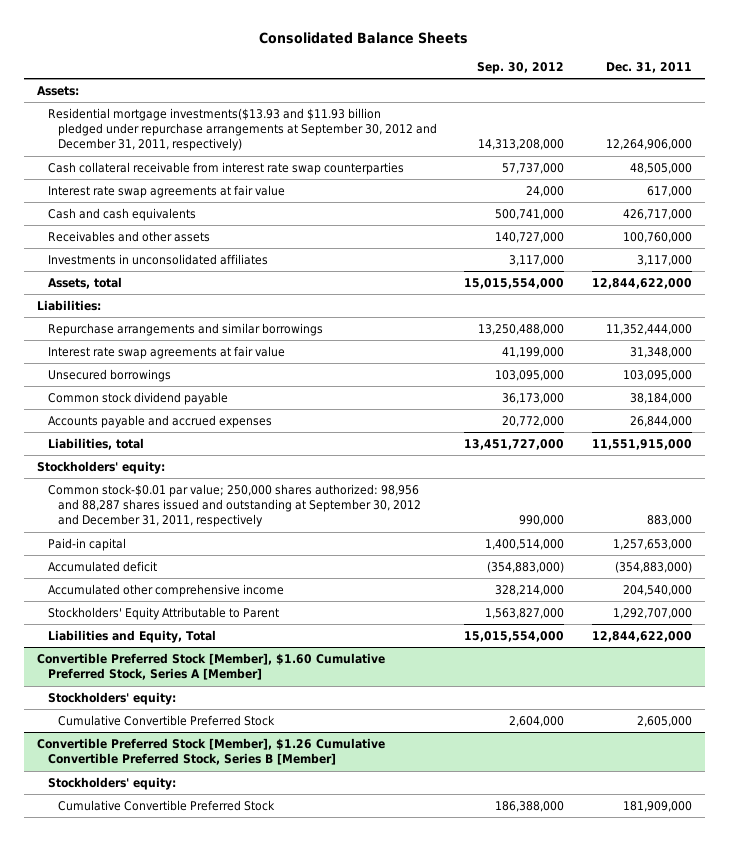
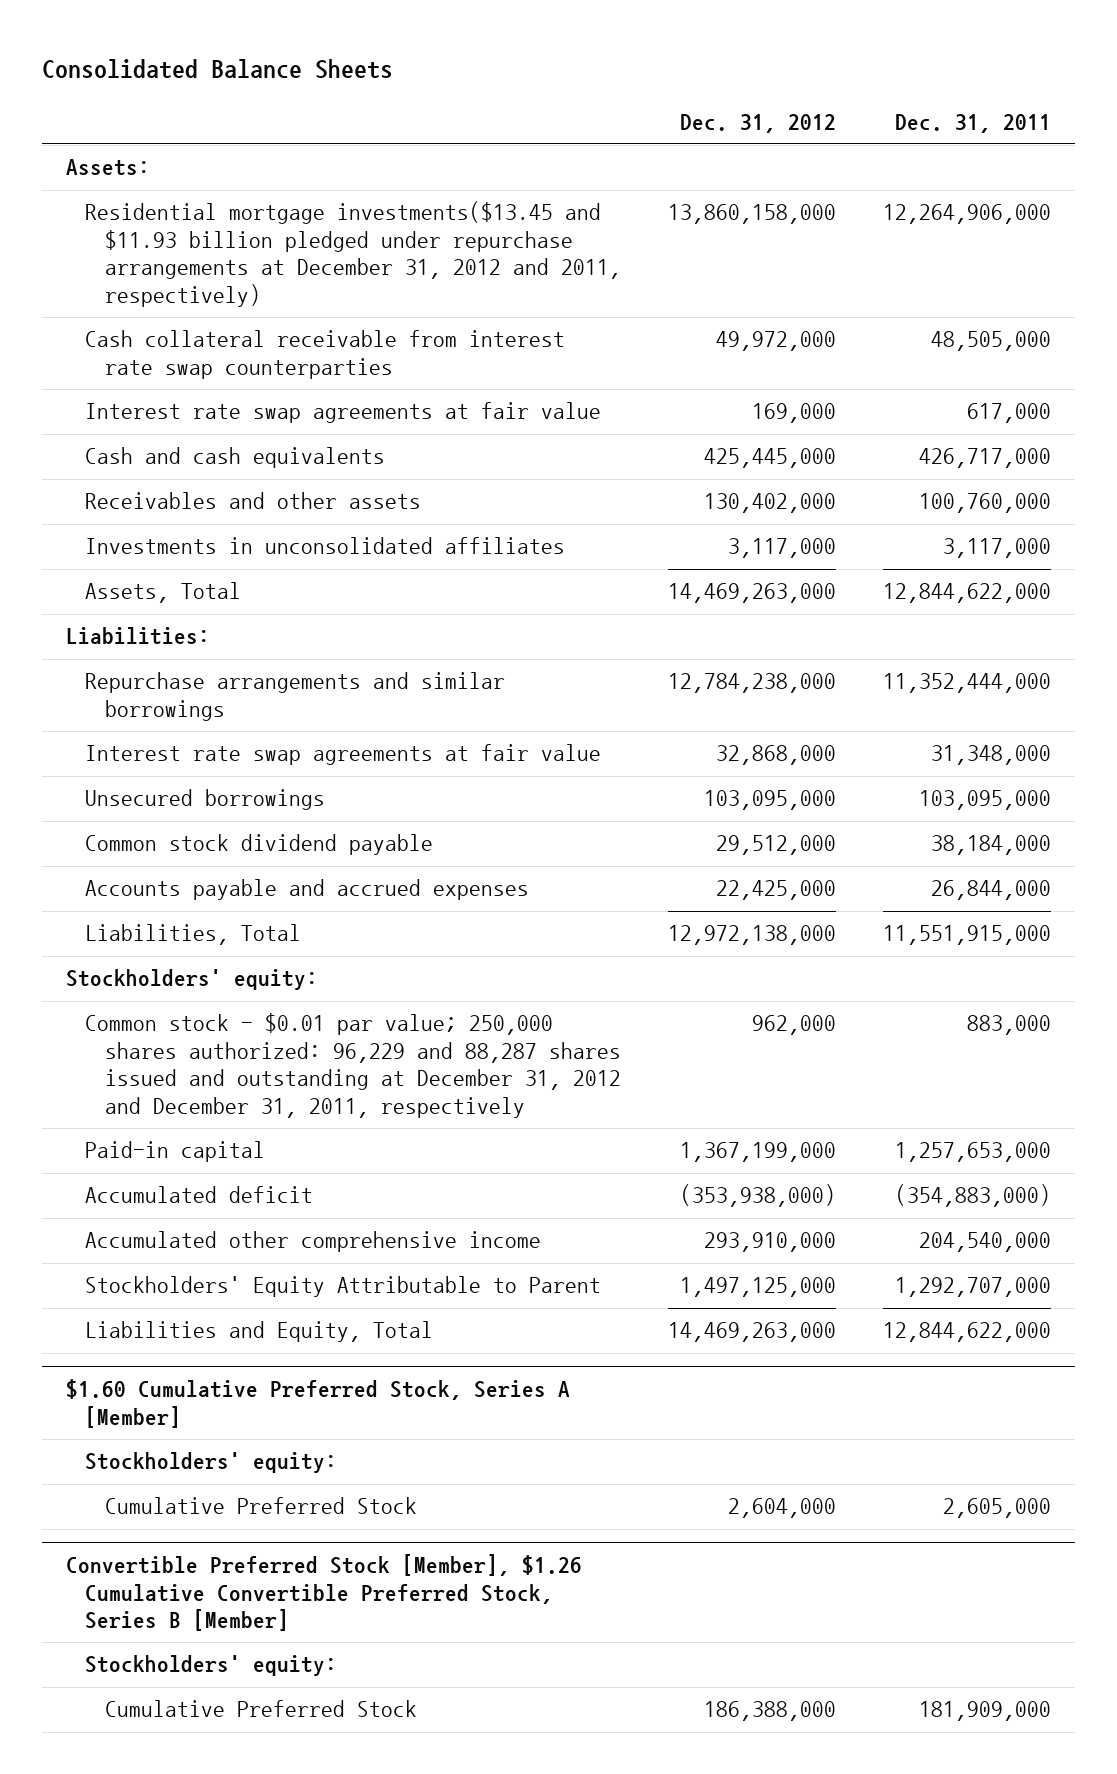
- | Sep. 30, 2012 | Dec. 31, 2011
+ | Dec. 31, 2012 | Dec. 31, 2011
- Residential mortgage investments($13.93 and $11.93 billion pledged under repurchase arrangements at September 30, 2012 and December 31, 2011, respectively) | 14,313,208,000 | 12,264,906,000
+ Residential mortgage investments($13.45 and $11.93 billion pledged under repurchase arrangements at December 31, 2012 and 2011, respectively) | 13,860,158,000 | 12,264,906,000
- Assets, total | 15,015,554,000 | 12,844,622,000
+ Assets, Total | 14,469,263,000 | 12,844,622,000
- Liabilities, total | 13,451,727,000 | 11,551,915,000
+ Liabilities, Total | 12,972,138,000 | 11,551,915,000
- Common stock-$0.01 par value; 250,000 shares authorized: 98,956 and 88,287 shares issued and outstanding at September 30, 2012 and December 31, 2011, respectively | 990,000 | 883,000
+ Common stock - $0.01 par value; 250,000 shares authorized: 96,229 and 88,287 shares issued and outstanding at December 31, 2012 and December 31, 2011, respectively | 962,000 | 883,000
- Convertible Preferred Stock [Member], $1.60 Cumulative Preferred Stock, Series A [Member]
+ $1.60 Cumulative Preferred Stock, Series A [Member]
- Cumulative Convertible Preferred Stock | 2,604,000 | 2,605,000
+ Cumulative Preferred Stock | 2,604,000 | 2,605,000
@ Convertible Preferred Stock [Member], $1.26 Cumulative Convertible Preferred Stock, Series B [Member]
- Cumulative Convertible Preferred Stock | 186,388,000 | 181,909,000
+ Cumulative Preferred Stock | 186,388,000 | 181,909,000

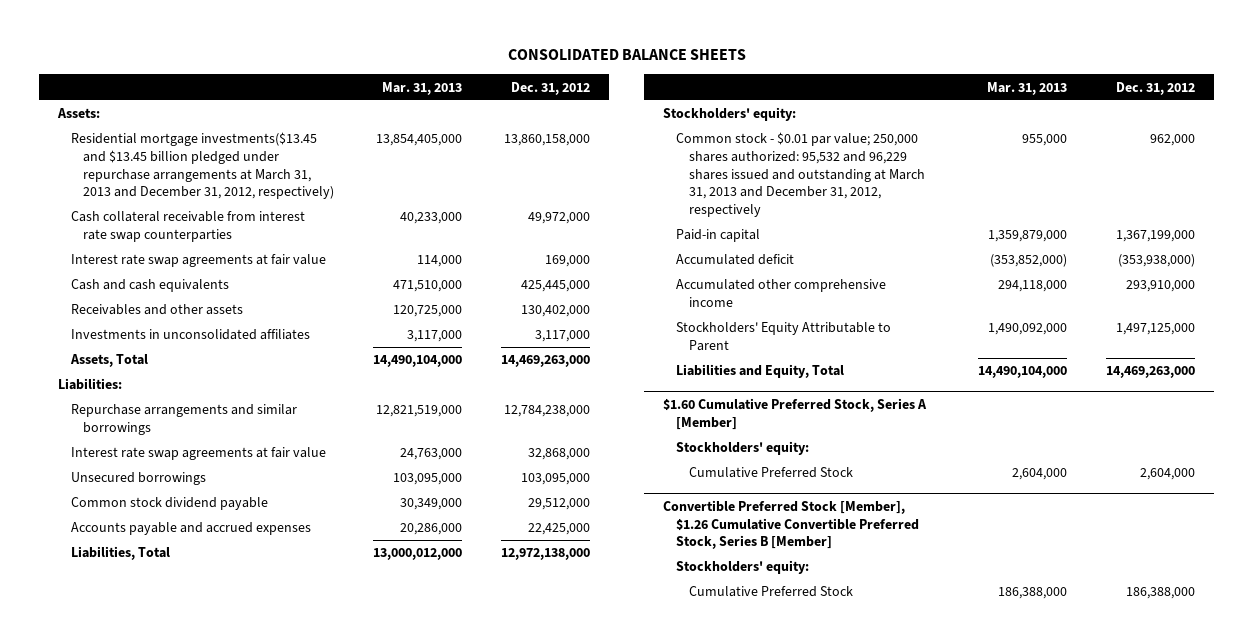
- Consolidated Balance Sheets
+ CONSOLIDATED BALANCE SHEETS
- | Dec. 31, 2012 | Dec. 31, 2011
+ | Mar. 31, 2013 | Dec. 31, 2012
- Residential mortgage investments($13.45 and $11.93 billion pledged under repurchase arrangements at December 31, 2012 and 2011, respectively) | 13,860,158,000 | 12,264,906,000
+ Residential mortgage investments($13.45 and $13.45 billion pledged under repurchase arrangements at March 31, 2013 and December 31, 2012, respectively) | 13,854,405,000 | 13,860,158,000
- Common stock - $0.01 par value; 250,000 shares authorized: 96,229 and 88,287 shares issued and outstanding at December 31, 2012 and December 31, 2011, respectively | 962,000 | 883,000
+ Common stock - $0.01 par value; 250,000 shares authorized: 95,532 and 96,229 shares issued and outstanding at March 31, 2013 and December 31, 2012, respectively | 955,000 | 962,000

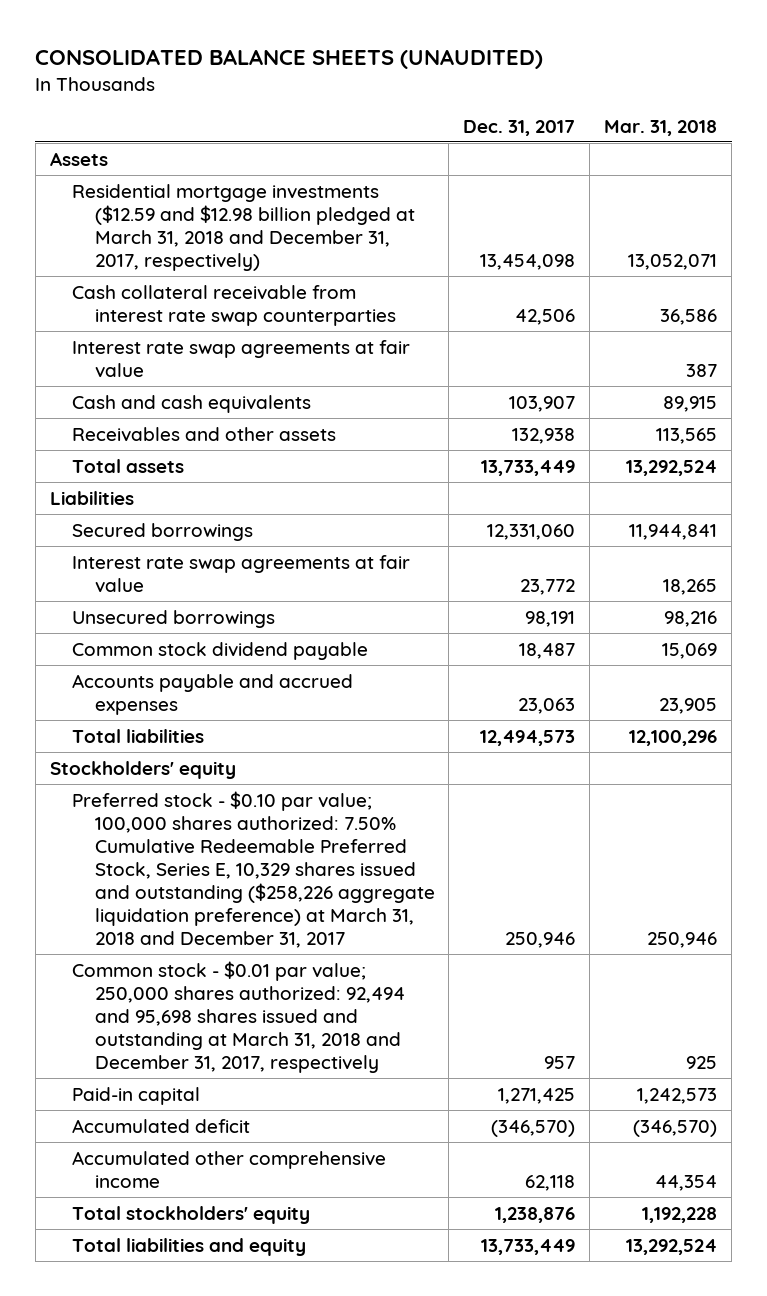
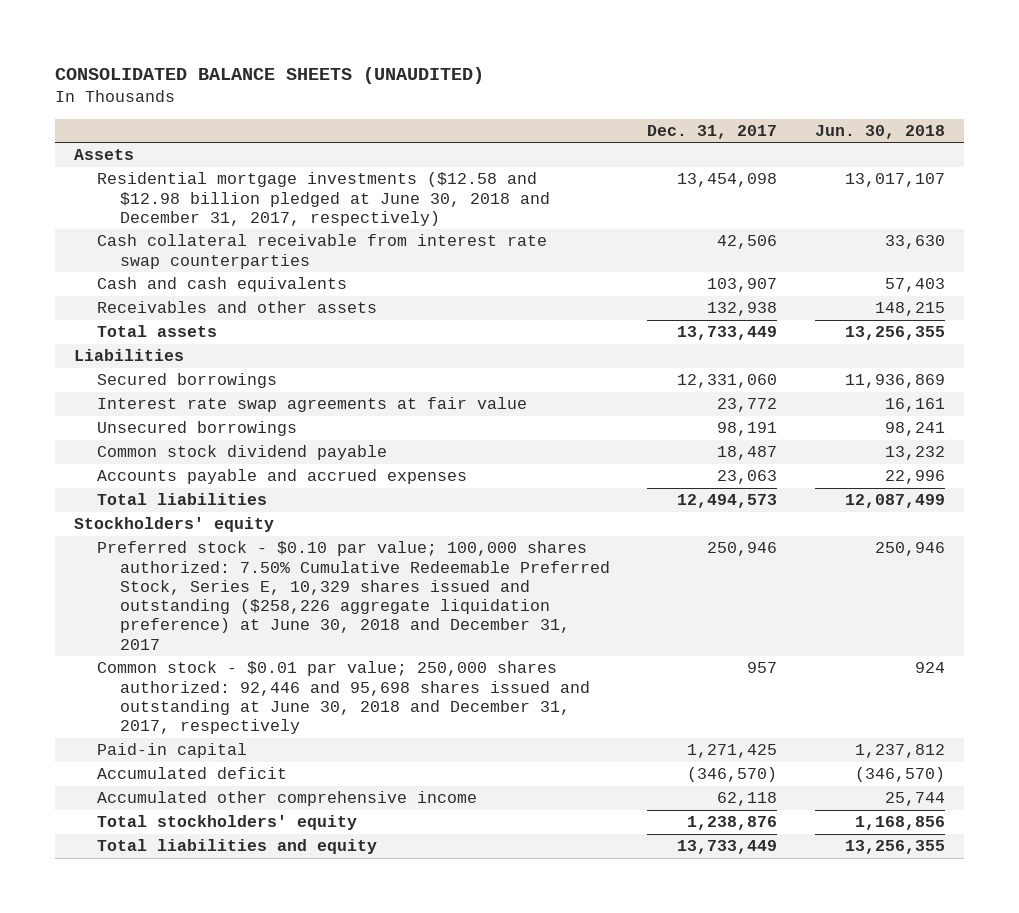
- | Dec. 31, 2017 | Mar. 31, 2018
+ | Dec. 31, 2017 | Jun. 30, 2018
- Residential mortgage investments ($12.59 and $12.98 billion pledged at March 31, 2018 and December 31, 2017, respectively) | 13,454,098 | 13,052,071
+ Residential mortgage investments ($12.58 and $12.98 billion pledged at June 30, 2018 and December 31, 2017, respectively) | 13,454,098 | 13,017,107
- Interest rate swap agreements at fair value | | 387
- Preferred stock - $0.10 par value; 100,000 shares authorized: 7.50% Cumulative Redeemable Preferred Stock, Series E, 10,329 shares issued and outstanding ($258,226 aggregate liquidation preference) at March 31, 2018 and December 31, 2017 | 250,946 | 250,946
- Common stock - $0.01 par value; 250,000 shares authorized: 92,494 and 95,698 shares issued and outstanding at March 31, 2018 and December 31, 2017, respectively | 957 | 925
+ Preferred stock - $0.10 par value; 100,000 shares authorized: 7.50% Cumulative Redeemable Preferred Stock, Series E, 10,329 shares issued and outstanding ($258,226 aggregate liquidation preference) at June 30, 2018 and December 31, 2017 | 250,946 | 250,946
+ Common stock - $0.01 par value; 250,000 shares authorized: 92,446 and 95,698 shares issued and outstanding at June 30, 2018 and December 31, 2017, respectively | 957 | 924

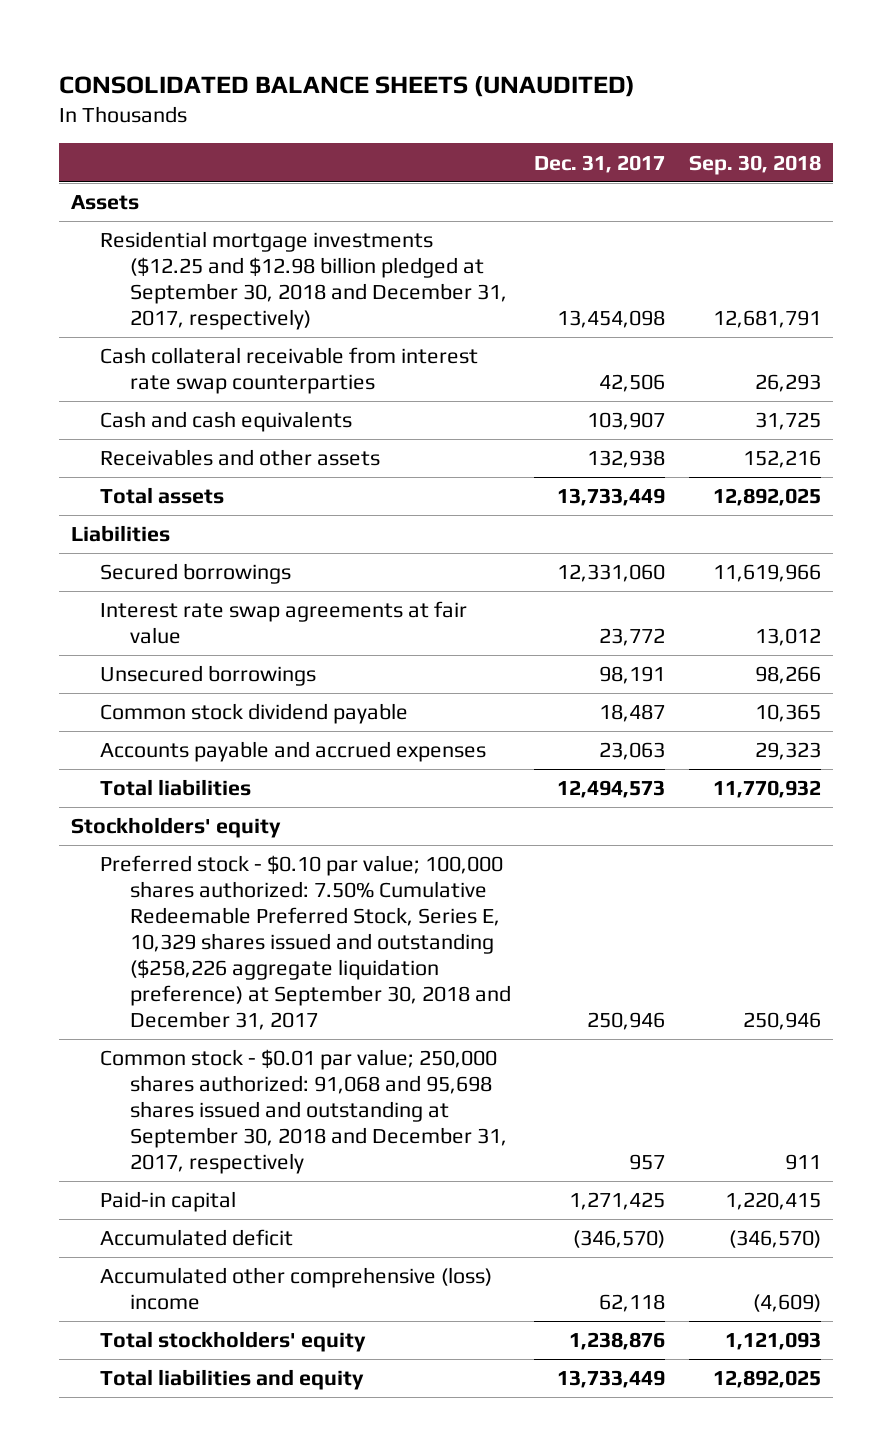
- | Dec. 31, 2017 | Jun. 30, 2018
+ | Dec. 31, 2017 | Sep. 30, 2018
- Residential mortgage investments ($12.58 and $12.98 billion pledged at June 30, 2018 and December 31, 2017, respectively) | 13,454,098 | 13,017,107
+ Residential mortgage investments ($12.25 and $12.98 billion pledged at September 30, 2018 and December 31, 2017, respectively) | 13,454,098 | 12,681,791
- Preferred stock - $0.10 par value; 100,000 shares authorized: 7.50% Cumulative Redeemable Preferred Stock, Series E, 10,329 shares issued and outstanding ($258,226 aggregate liquidation preference) at June 30, 2018 and December 31, 2017 | 250,946 | 250,946
- Common stock - $0.01 par value; 250,000 shares authorized: 92,446 and 95,698 shares issued and outstanding at June 30, 2018 and December 31, 2017, respectively | 957 | 924
+ Preferred stock - $0.10 par value; 100,000 shares authorized: 7.50% Cumulative Redeemable Preferred Stock, Series E, 10,329 shares issued and outstanding ($258,226 aggregate liquidation preference) at September 30, 2018 and December 31, 2017 | 250,946 | 250,946
+ Common stock - $0.01 par value; 250,000 shares authorized: 91,068 and 95,698 shares issued and outstanding at September 30, 2018 and December 31, 2017, respectively | 957 | 911
- Accumulated other comprehensive income | 62,118 | 25,744
+ Accumulated other comprehensive (loss) income | 62,118 | (4,609)

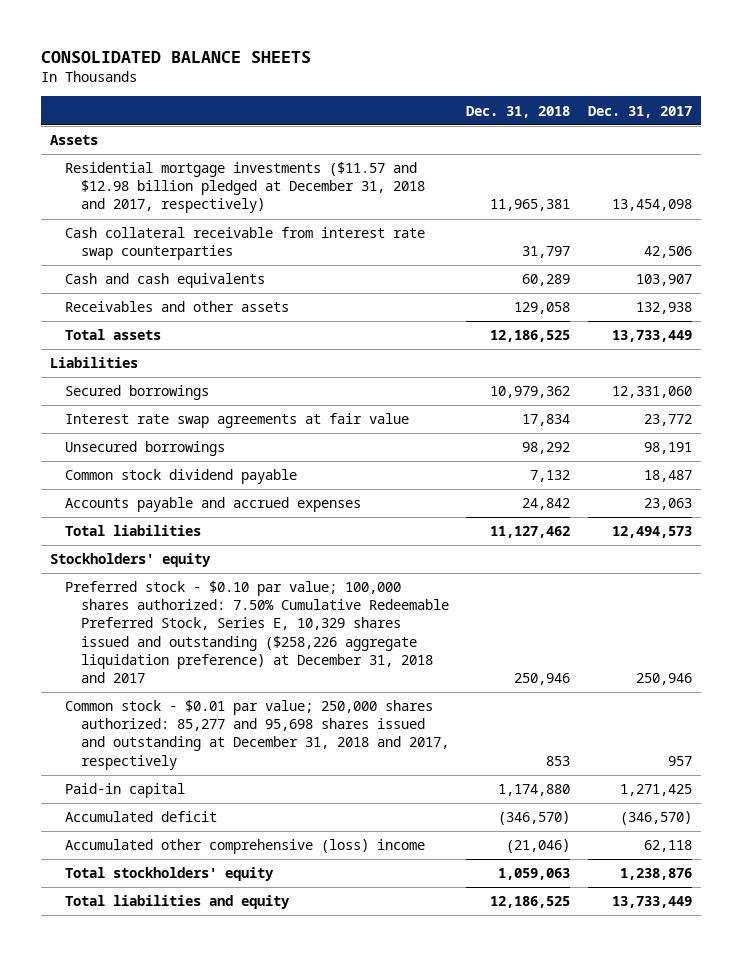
- CONSOLIDATED BALANCE SHEETS (UNAUDITED)
+ CONSOLIDATED BALANCE SHEETS
- | Dec. 31, 2017 | Sep. 30, 2018
+ | Dec. 31, 2018 | Dec. 31, 2017
- Residential mortgage investments ($12.25 and $12.98 billion pledged at September 30, 2018 and December 31, 2017, respectively) | 13,454,098 | 12,681,791
+ Residential mortgage investments ($11.57 and $12.98 billion pledged at December 31, 2018 and 2017, respectively) | 11,965,381 | 13,454,098
- Preferred stock - $0.10 par value; 100,000 shares authorized: 7.50% Cumulative Redeemable Preferred Stock, Series E, 10,329 shares issued and outstanding ($258,226 aggregate liquidation preference) at September 30, 2018 and December 31, 2017 | 250,946 | 250,946
- Common stock - $0.01 par value; 250,000 shares authorized: 91,068 and 95,698 shares issued and outstanding at September 30, 2018 and December 31, 2017, respectively | 957 | 911
+ Preferred stock - $0.10 par value; 100,000 shares authorized: 7.50% Cumulative Redeemable Preferred Stock, Series E, 10,329 shares issued and outstanding ($258,226 aggregate liquidation preference) at December 31, 2018 and 2017 | 250,946 | 250,946
+ Common stock - $0.01 par value; 250,000 shares authorized: 85,277 and 95,698 shares issued and outstanding at December 31, 2018 and 2017, respectively | 853 | 957

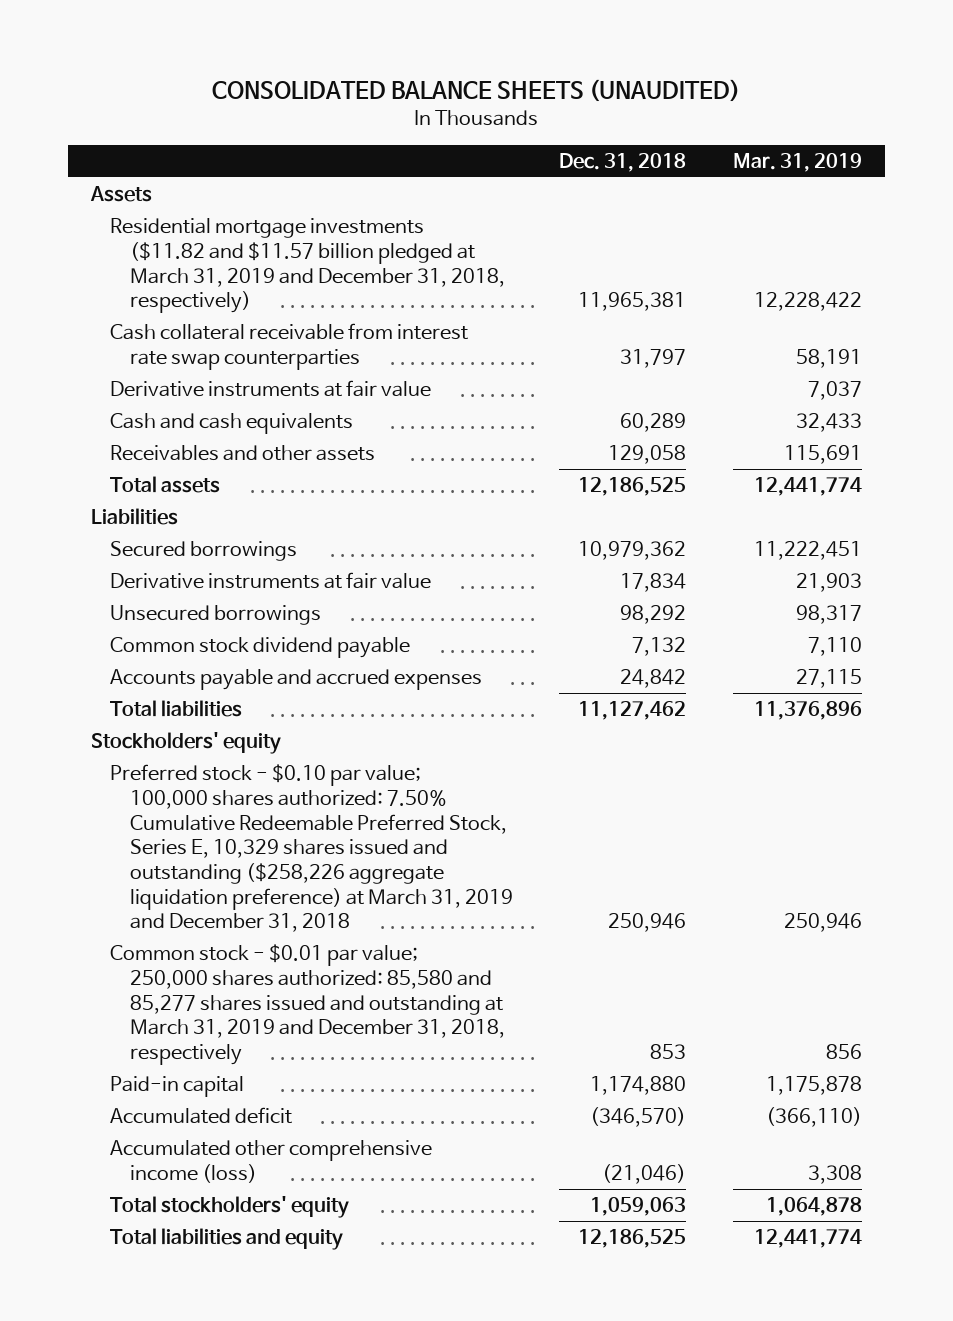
- CONSOLIDATED BALANCE SHEETS
+ CONSOLIDATED BALANCE SHEETS (UNAUDITED)
- | Dec. 31, 2018 | Dec. 31, 2017
+ | Dec. 31, 2018 | Mar. 31, 2019
- Residential mortgage investments ($11.57 and $12.98 billion pledged at December 31, 2018 and 2017, respectively) | 11,965,381 | 13,454,098
+ Residential mortgage investments ($11.82 and $11.57 billion pledged at March 31, 2019 and December 31, 2018, respectively) | 11,965,381 | 12,228,422
+ Derivative instruments at fair value | | 7,037
- Interest rate swap agreements at fair value | 17,834 | 23,772
+ Derivative instruments at fair value | 17,834 | 21,903
- Preferred stock - $0.10 par value; 100,000 shares authorized: 7.50% Cumulative Redeemable Preferred Stock, Series E, 10,329 shares issued and outstanding ($258,226 aggregate liquidation preference) at December 31, 2018 and 2017 | 250,946 | 250,946
- Common stock - $0.01 par value; 250,000 shares authorized: 85,277 and 95,698 shares issued and outstanding at December 31, 2018 and 2017, respectively | 853 | 957
+ Preferred stock - $0.10 par value; 100,000 shares authorized: 7.50% Cumulative Redeemable Preferred Stock, Series E, 10,329 shares issued and outstanding ($258,226 aggregate liquidation preference) at March 31, 2019 and December 31, 2018 | 250,946 | 250,946
+ Common stock - $0.01 par value; 250,000 shares authorized: 85,580 and 85,277 shares issued and outstanding at March 31, 2019 and December 31, 2018, respectively | 853 | 856
- Accumulated other comprehensive (loss) income | (21,046) | 62,118
+ Accumulated other comprehensive income (loss) | (21,046) | 3,308

